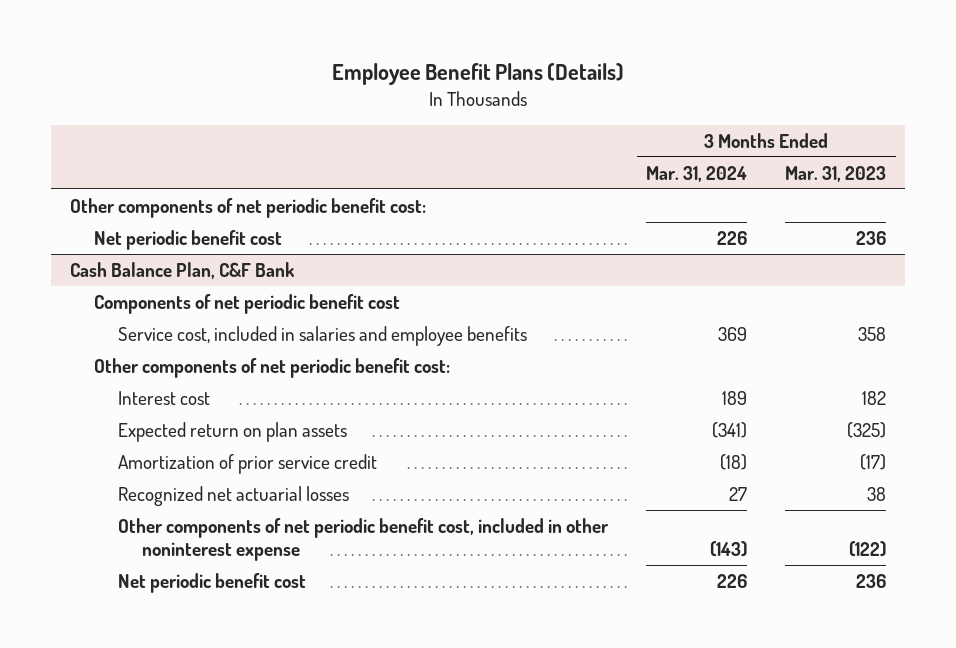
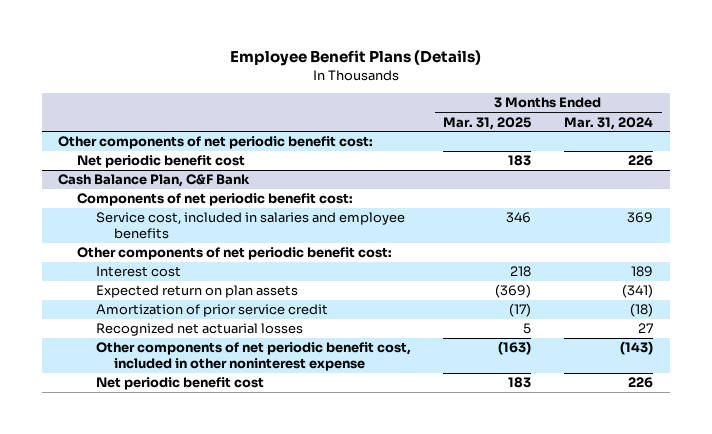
- | 3 Months Ended Mar. 31, 2024 | 3 Months Ended Mar. 31, 2023
+ | 3 Months Ended Mar. 31, 2025 | 3 Months Ended Mar. 31, 2024
@ Cash Balance Plan, C&F Bank
- Components of net periodic benefit cost
+ Components of net periodic benefit cost:

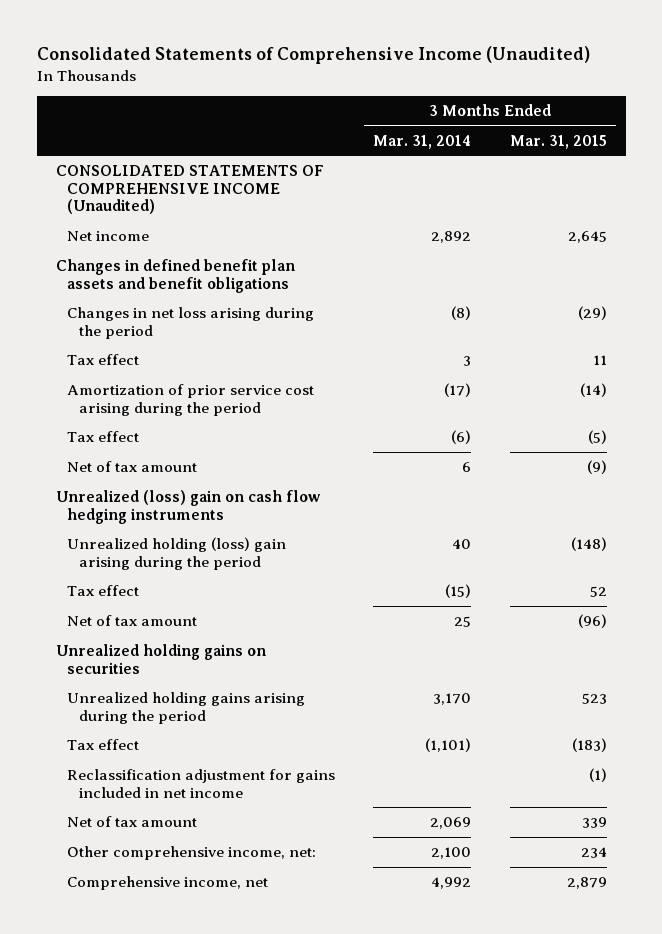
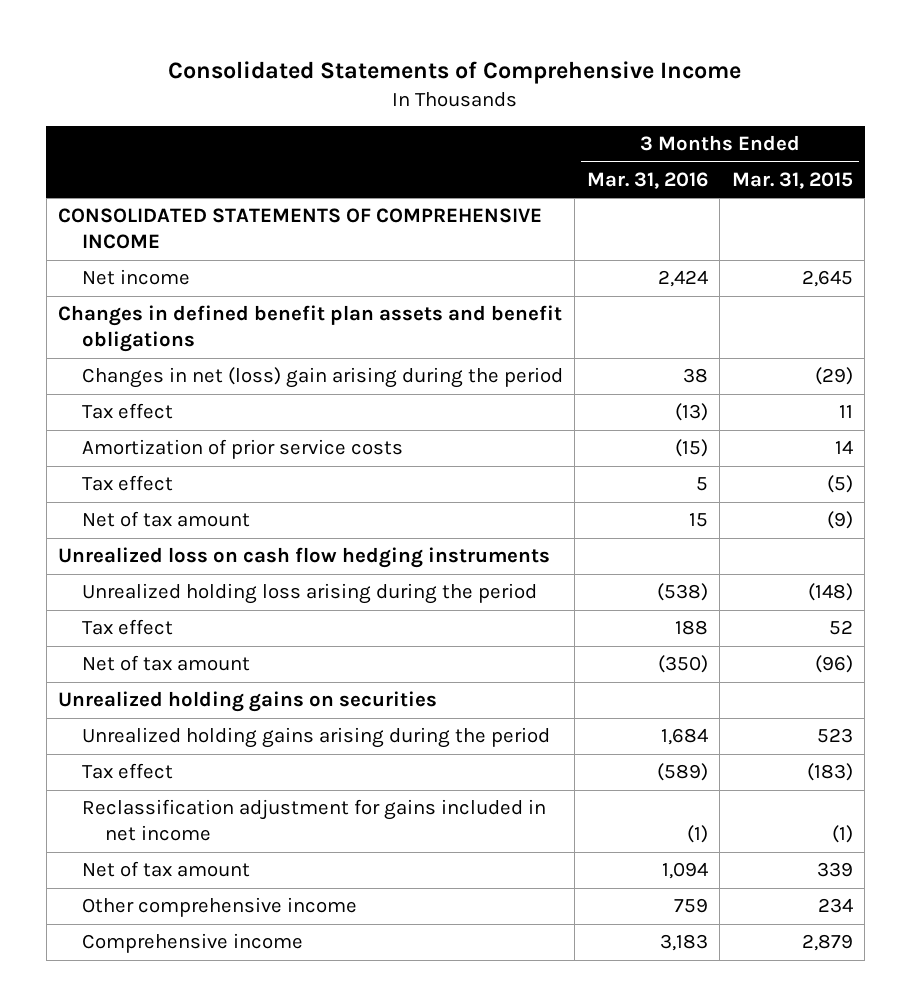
- Consolidated Statements of Comprehensive Income (Unaudited)
+ Consolidated Statements of Comprehensive Income
- | 3 Months Ended Mar. 31, 2014 | 3 Months Ended Mar. 31, 2015
+ | 3 Months Ended Mar. 31, 2016 | 3 Months Ended Mar. 31, 2015
- CONSOLIDATED STATEMENTS OF COMPREHENSIVE INCOME (Unaudited)
+ CONSOLIDATED STATEMENTS OF COMPREHENSIVE INCOME
- Changes in net loss arising during the period | (8) | (29)
+ Changes in net (loss) gain arising during the period | 38 | (29)
- Amortization of prior service cost arising during the period | (17) | (14)
+ Amortization of prior service costs | (15) | 14
- Unrealized (loss) gain on cash flow hedging instruments
- Unrealized holding (loss) gain arising during the period | 40 | (148)
+ Unrealized loss on cash flow hedging instruments
+ Unrealized holding loss arising during the period | (538) | (148)
- Other comprehensive income, net: | 2,100 | 234
- Comprehensive income, net | 4,992 | 2,879
+ Other comprehensive income | 759 | 234
+ Comprehensive income | 3,183 | 2,879

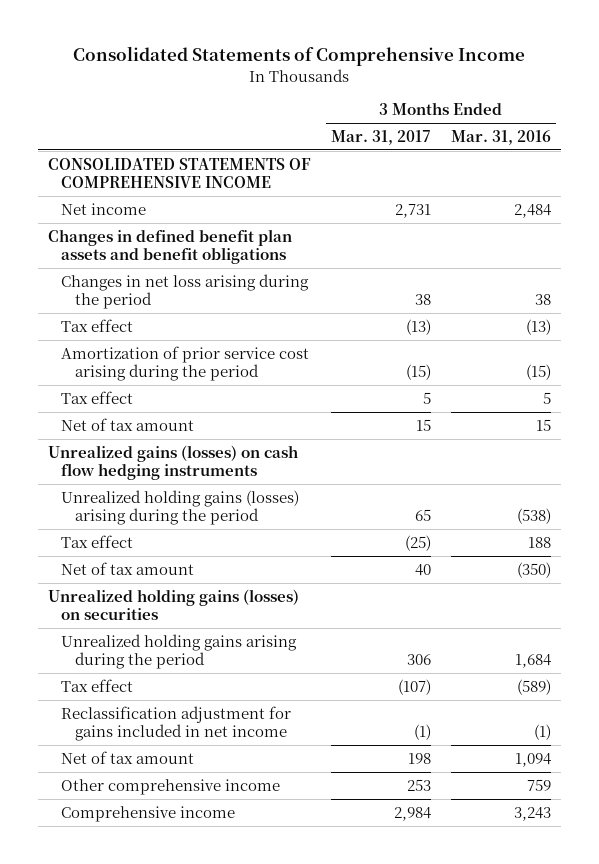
- | 3 Months Ended Mar. 31, 2016 | 3 Months Ended Mar. 31, 2015
+ | 3 Months Ended Mar. 31, 2017 | 3 Months Ended Mar. 31, 2016
- Net income | 2,424 | 2,645
+ Net income | 2,731 | 2,484
- Changes in net (loss) gain arising during the period | 38 | (29)
+ Changes in net loss arising during the period | 38 | 38
- Amortization of prior service costs | (15) | 14
+ Amortization of prior service cost arising during the period | (15) | (15)
- Unrealized loss on cash flow hedging instruments
- Unrealized holding loss arising during the period | (538) | (148)
+ Unrealized gains (losses) on cash flow hedging instruments
+ Unrealized holding gains (losses) arising during the period | 65 | (538)
- Unrealized holding gains on securities
+ Unrealized holding gains (losses) on securities
- Comprehensive income | 3,183 | 2,879
+ Comprehensive income | 2,984 | 3,243

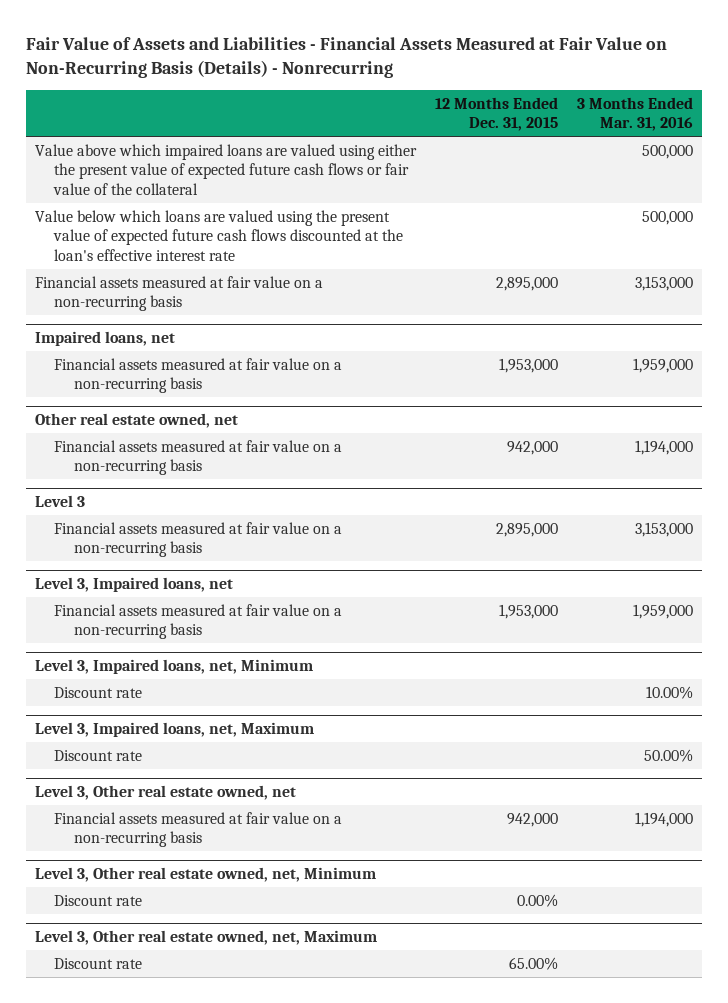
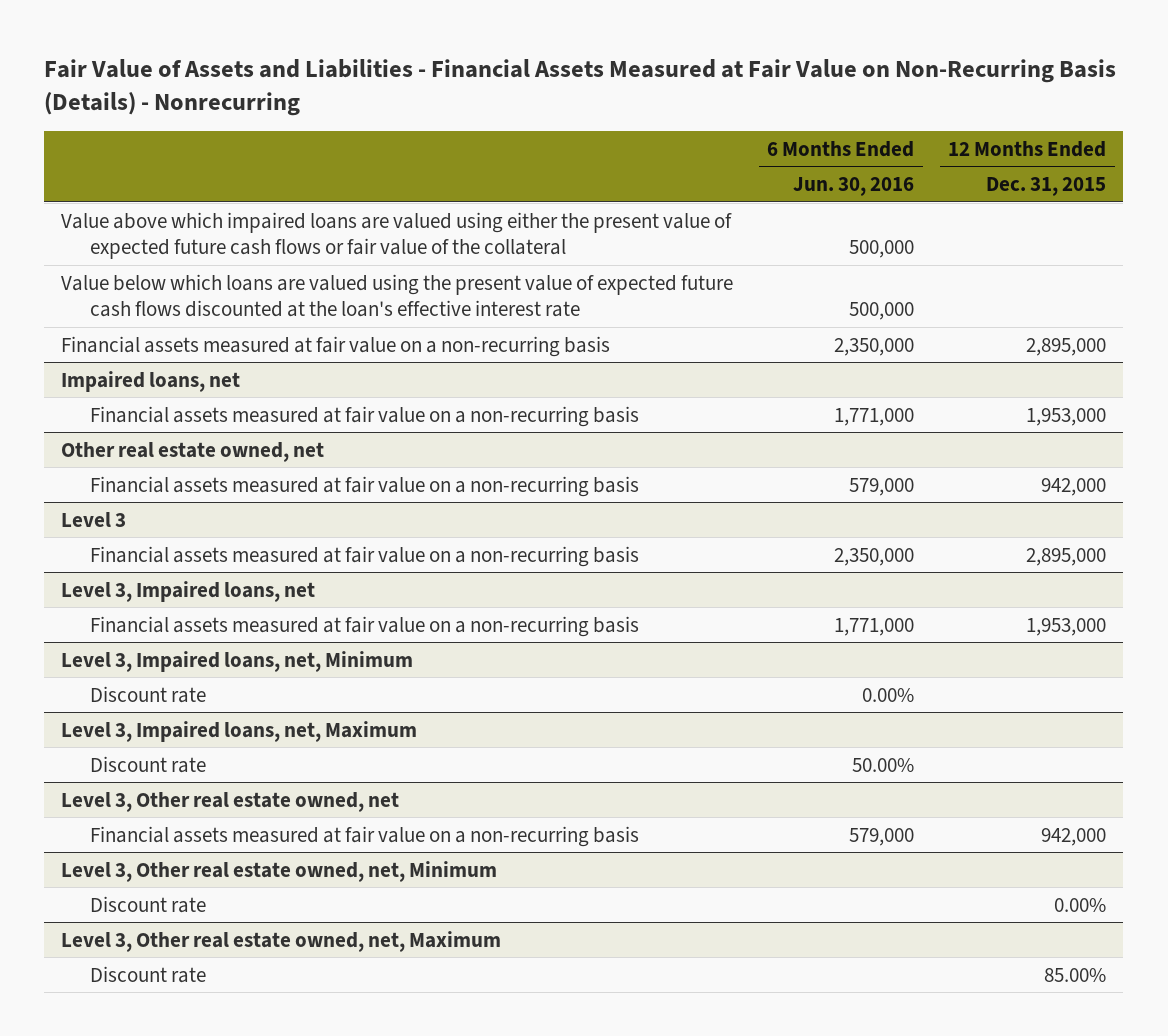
- | 12 Months Ended Dec. 31, 2015 | 3 Months Ended Mar. 31, 2016
+ | 6 Months Ended Jun. 30, 2016 | 12 Months Ended Dec. 31, 2015
@ Level 3, Other real estate owned, net, Maximum
- Discount rate | 65.00% |
+ Discount rate | | 85.00%

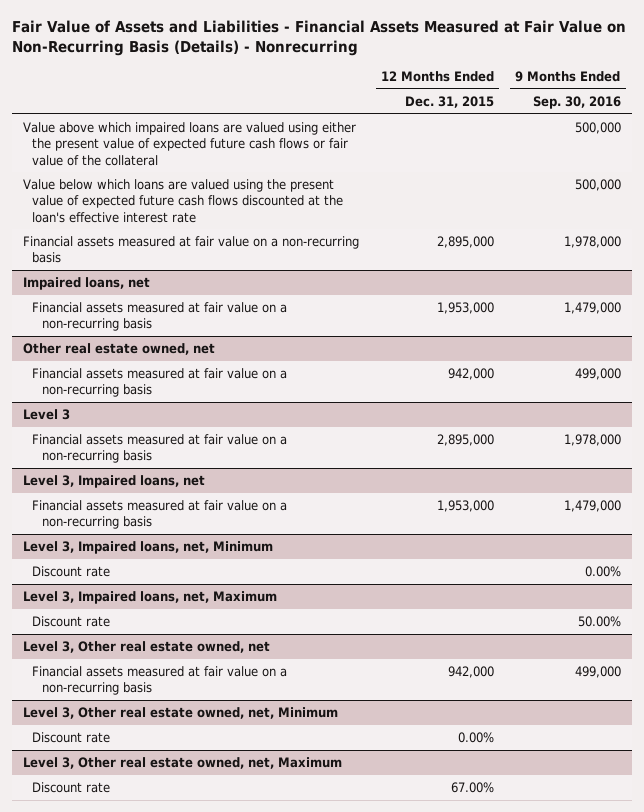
- | 6 Months Ended Jun. 30, 2016 | 12 Months Ended Dec. 31, 2015
+ | 12 Months Ended Dec. 31, 2015 | 9 Months Ended Sep. 30, 2016
@ Level 3, Other real estate owned, net, Maximum
- Discount rate | | 85.00%
+ Discount rate | 67.00% |

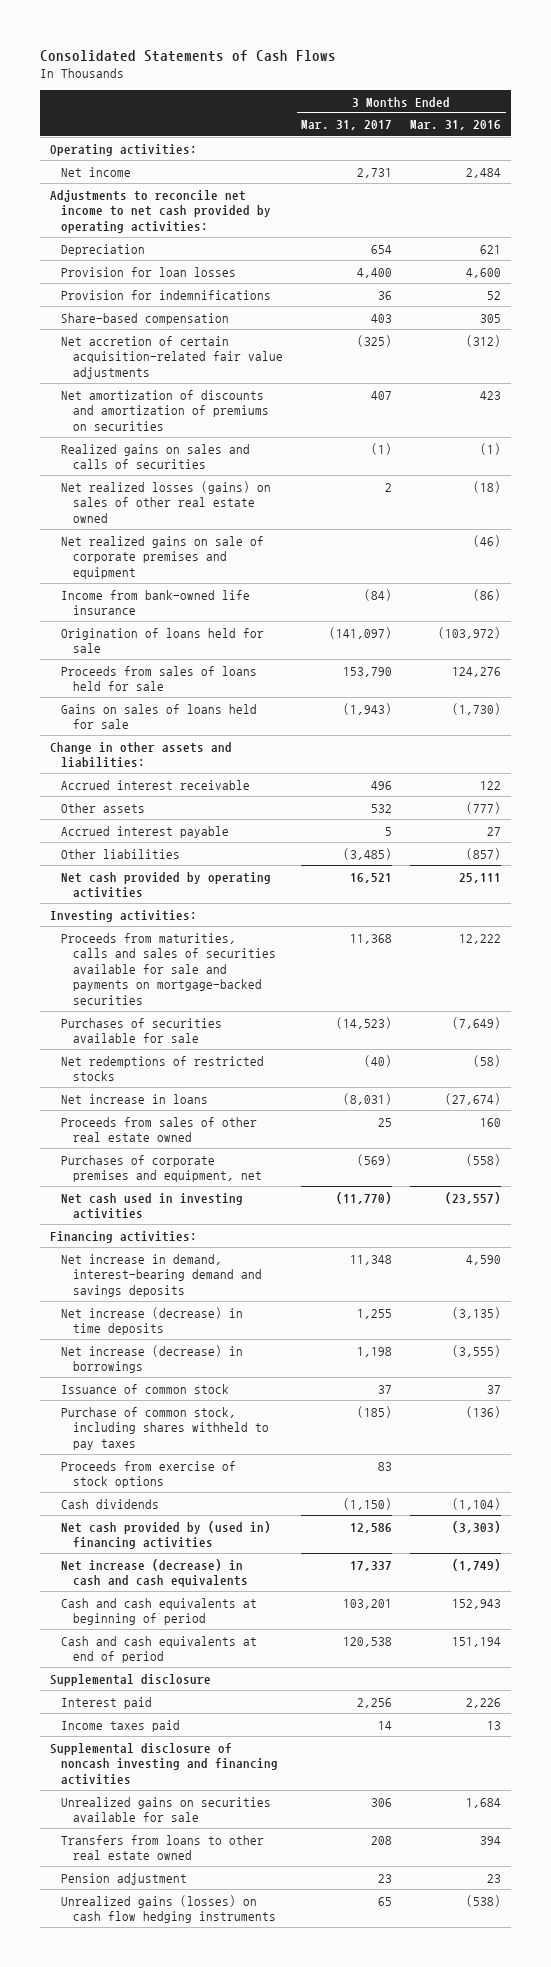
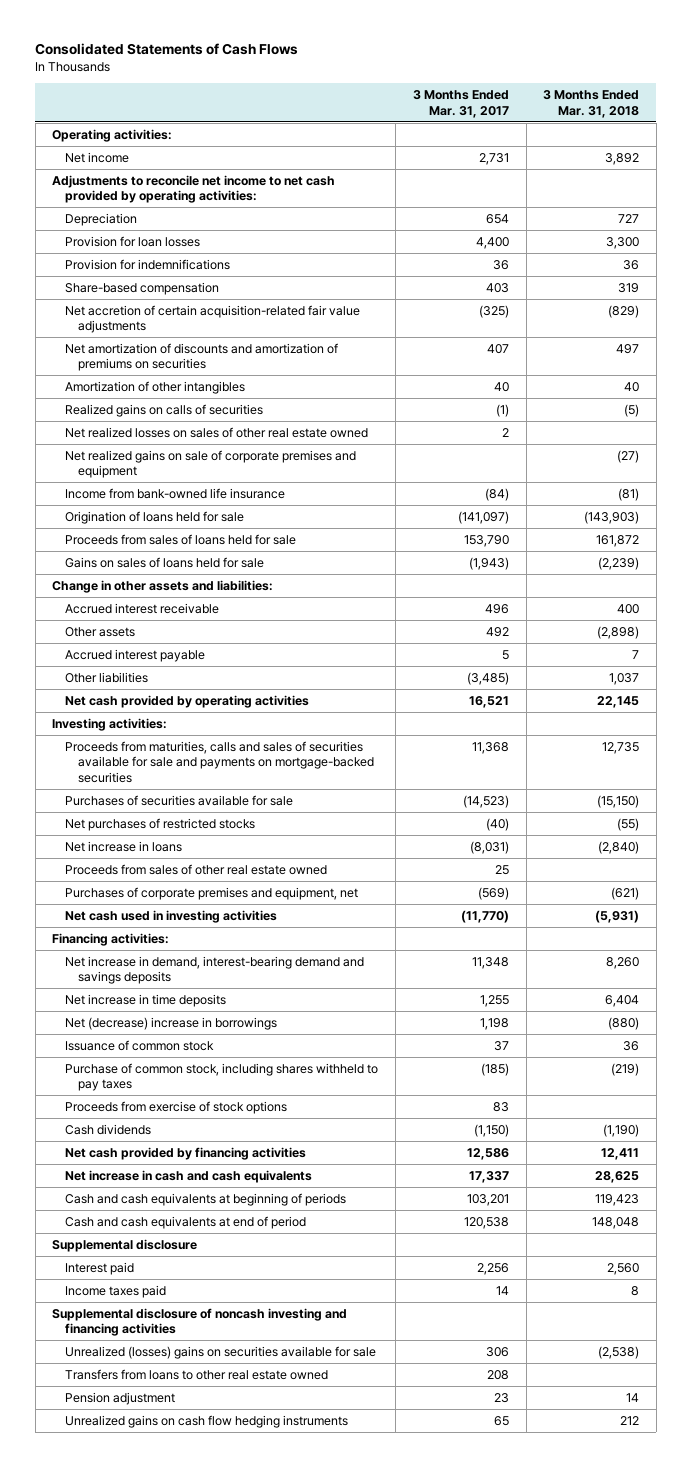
- | 3 Months Ended Mar. 31, 2017 | 3 Months Ended Mar. 31, 2016
+ | 3 Months Ended Mar. 31, 2017 | 3 Months Ended Mar. 31, 2018
- Realized gains on sales and calls of securities | (1) | (1)
- Net realized losses (gains) on sales of other real estate owned | 2 | (18)
+ Amortization of other intangibles | 40 | 40
+ Realized gains on calls of securities | (1) | (5)
+ Net realized losses on sales of other real estate owned | 2 |
- Other assets | 532 | (777)
+ Other assets | 492 | (2,898)
- Net redemptions of restricted stocks | (40) | (58)
+ Net purchases of restricted stocks | (40) | (55)
- Net increase (decrease) in time deposits | 1,255 | (3,135)
- Net increase (decrease) in borrowings | 1,198 | (3,555)
+ Net increase in time deposits | 1,255 | 6,404
+ Net (decrease) increase in borrowings | 1,198 | (880)
- Net cash provided by (used in) financing activities | 12,586 | (3,303)
- Net increase (decrease) in cash and cash equivalents | 17,337 | (1,749)
- Cash and cash equivalents at beginning of period | 103,201 | 152,943
+ Net cash provided by financing activities | 12,586 | 12,411
+ Net increase in cash and cash equivalents | 17,337 | 28,625
+ Cash and cash equivalents at beginning of periods | 103,201 | 119,423
- Unrealized gains on securities available for sale | 306 | 1,684
+ Unrealized (losses) gains on securities available for sale | 306 | (2,538)
- Unrealized gains (losses) on cash flow hedging instruments | 65 | (538)
+ Unrealized gains on cash flow hedging instruments | 65 | 212

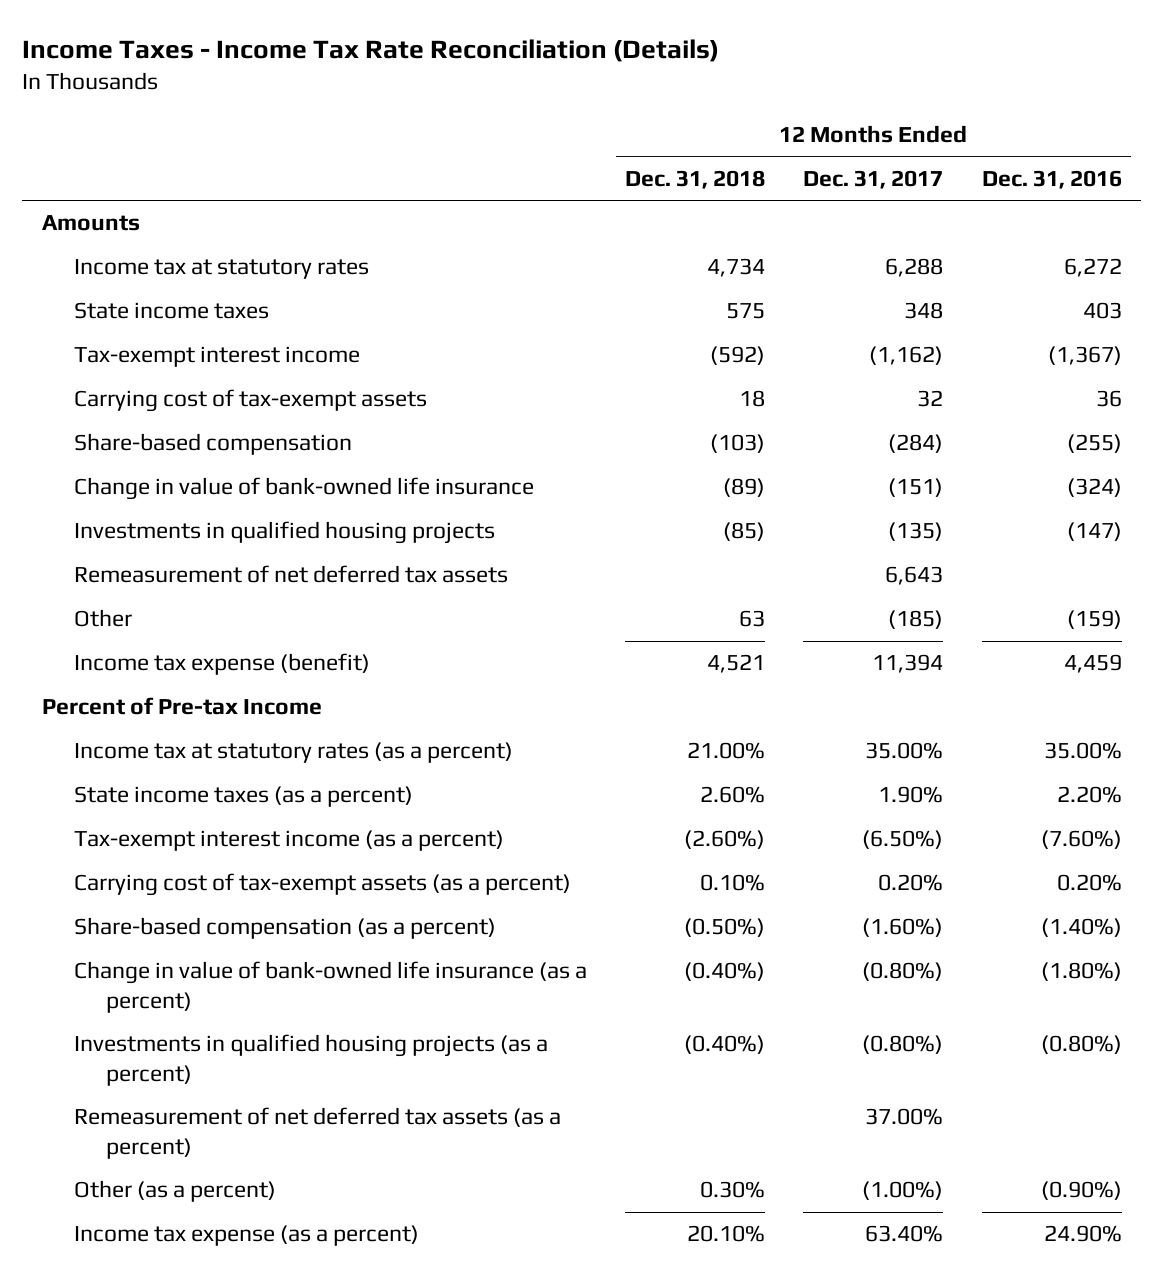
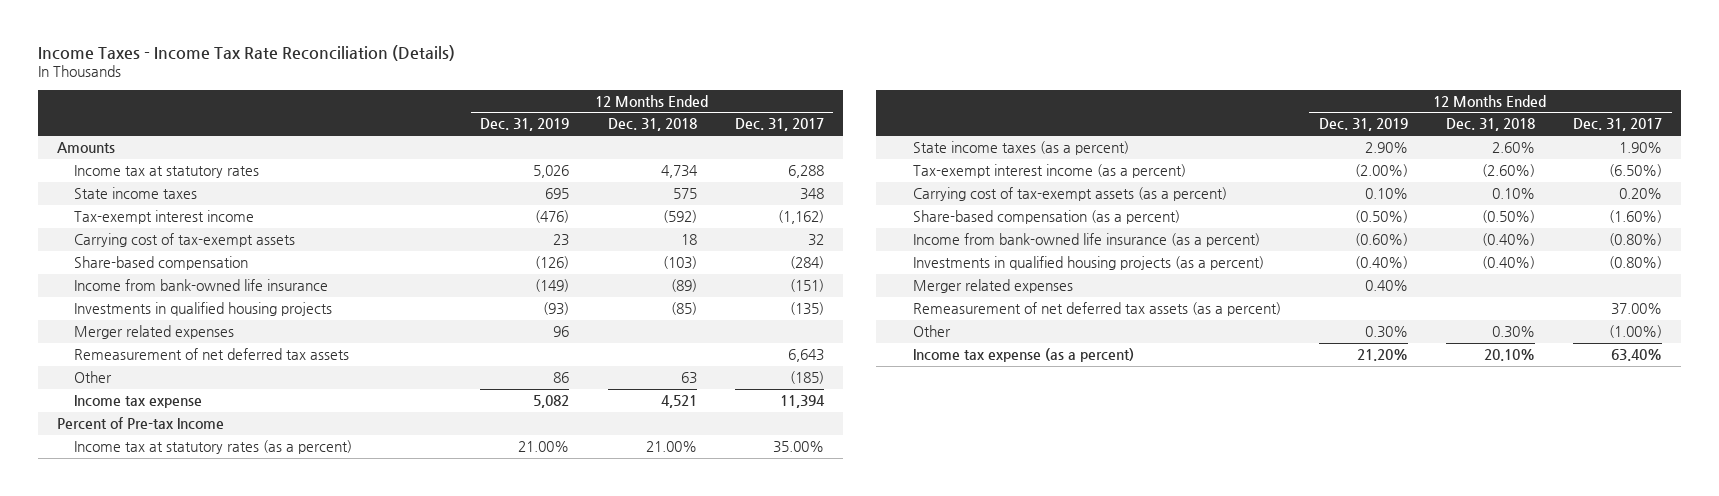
- | 12 Months Ended Dec. 31, 2018 | 12 Months Ended Dec. 31, 2017 | 12 Months Ended Dec. 31, 2016
+ | 12 Months Ended Dec. 31, 2019 | 12 Months Ended Dec. 31, 2018 | 12 Months Ended Dec. 31, 2017
- Change in value of bank-owned life insurance | (89) | (151) | (324)
+ Income from bank-owned life insurance | (149) | (89) | (151)
+ Merger related expenses | 96 | |
- Income tax expense (benefit) | 4,521 | 11,394 | 4,459
+ Income tax expense | 5,082 | 4,521 | 11,394
- Change in value of bank-owned life insurance (as a percent) | (0.40%) | (0.80%) | (1.80%)
+ Income from bank-owned life insurance (as a percent) | (0.60%) | (0.40%) | (0.80%)
+ Merger related expenses | 0.40% | |
- Other (as a percent) | 0.30% | (1.00%) | (0.90%)
+ Other | 0.30% | 0.30% | (1.00%)

